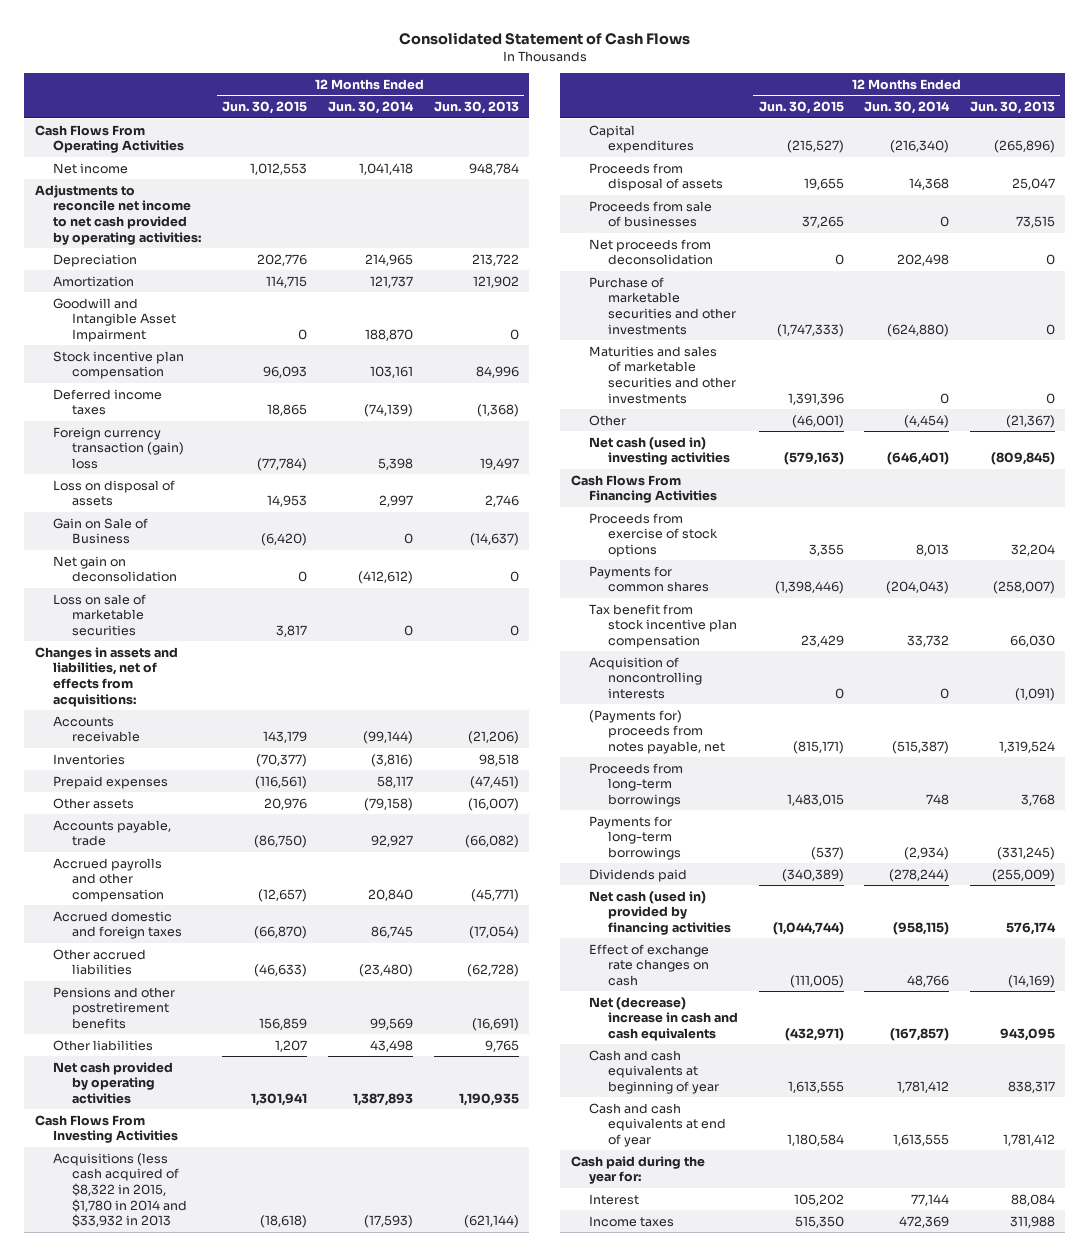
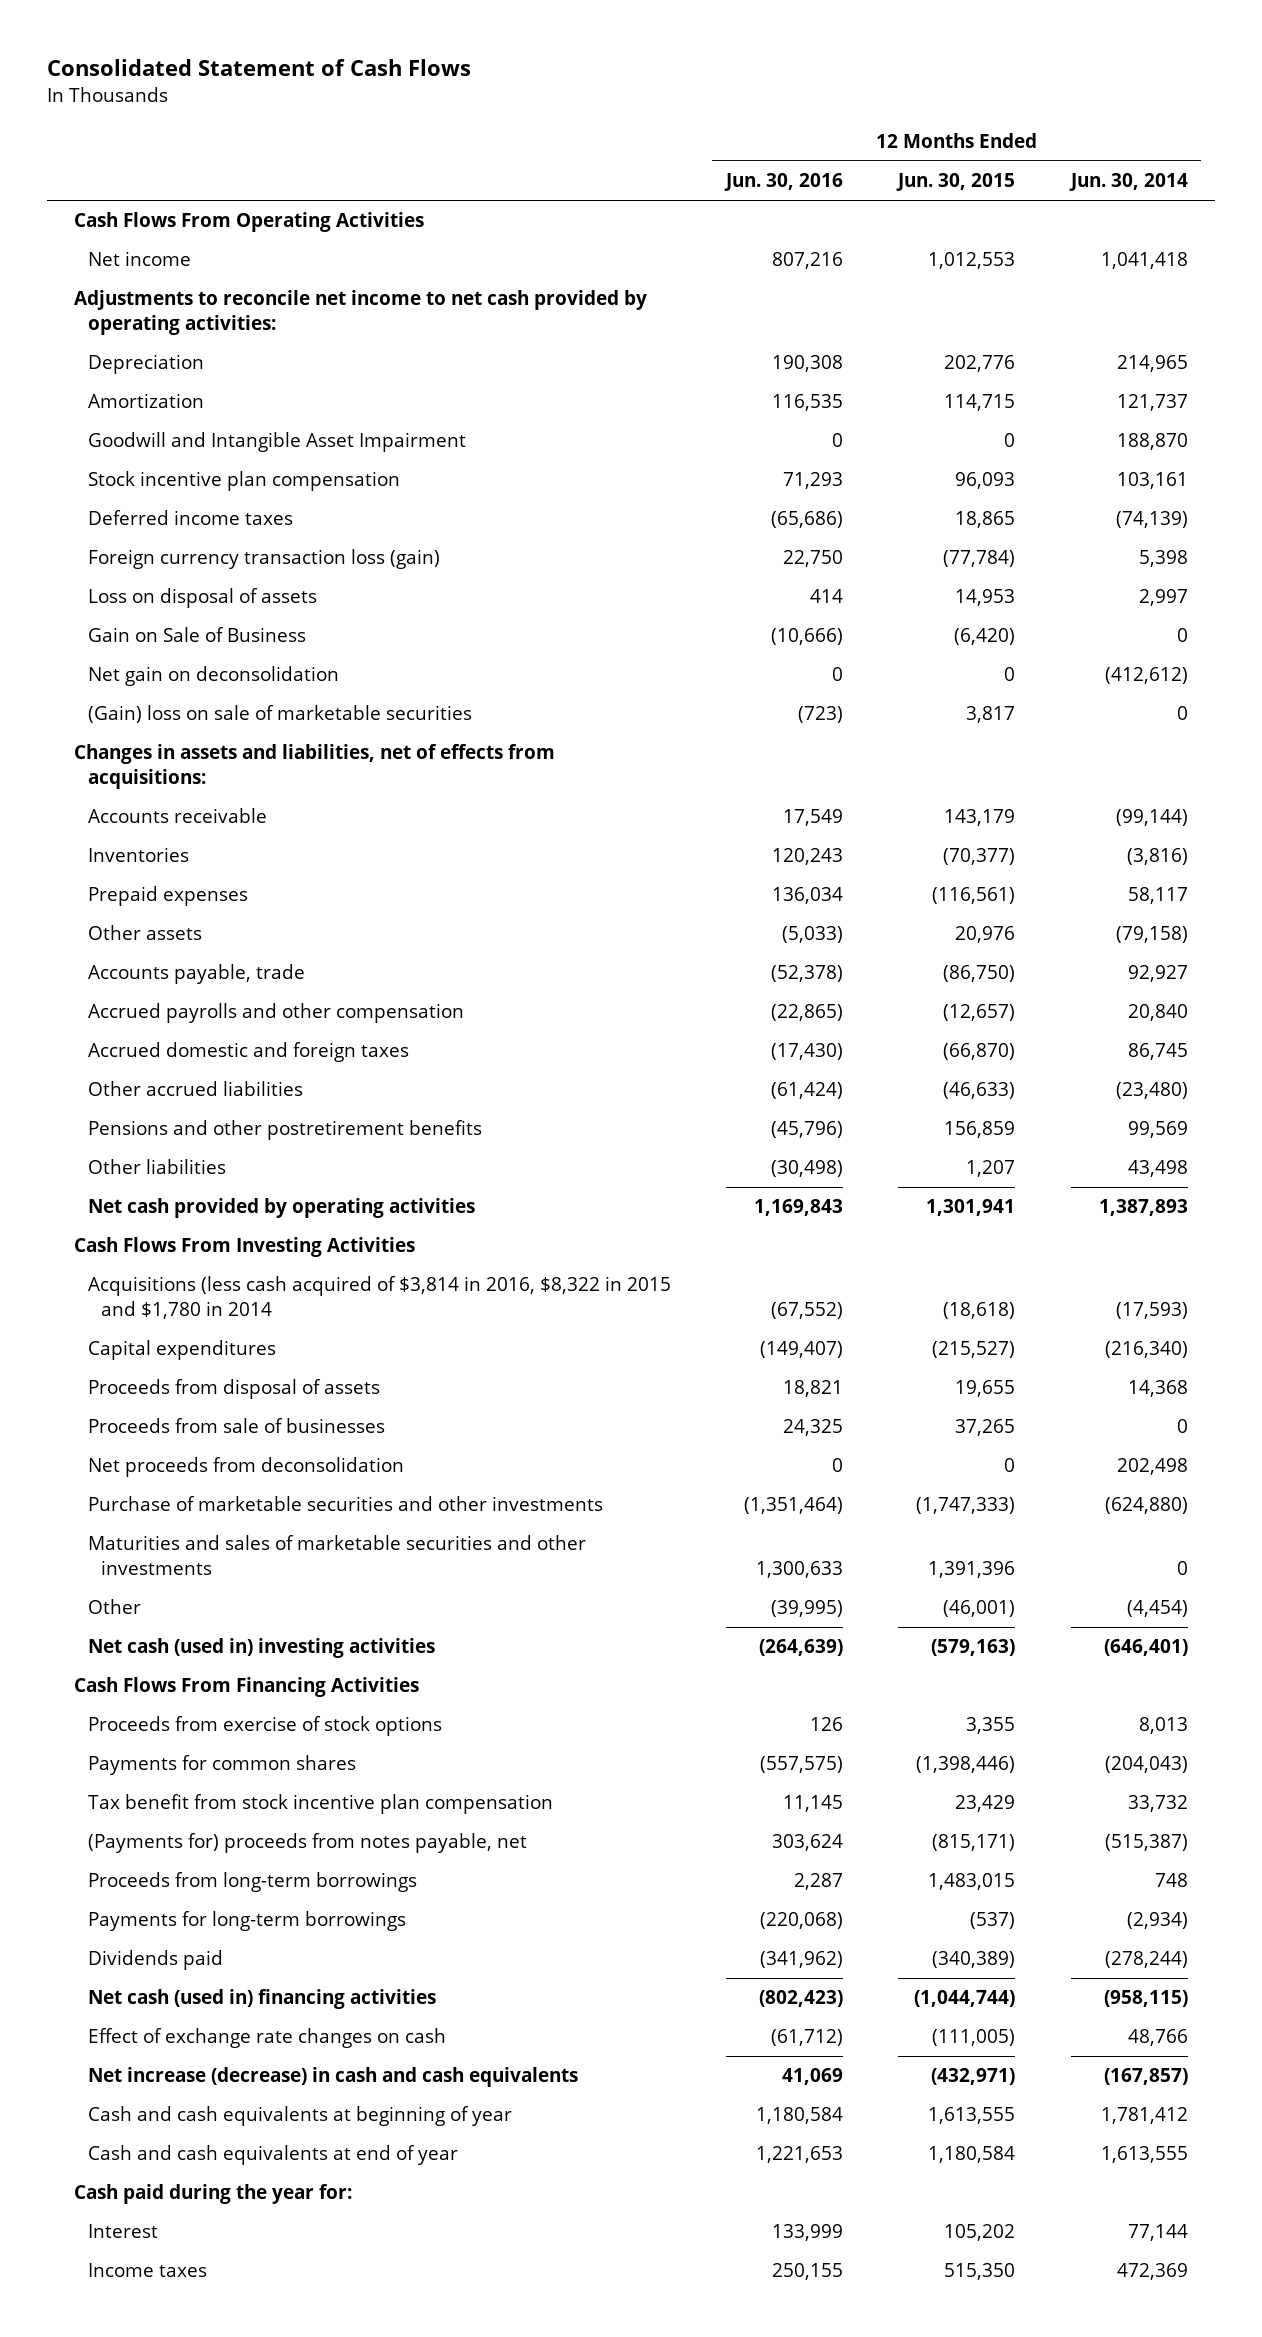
- | 12 Months Ended Jun. 30, 2015 | 12 Months Ended Jun. 30, 2014 | 12 Months Ended Jun. 30, 2013
+ | 12 Months Ended Jun. 30, 2016 | 12 Months Ended Jun. 30, 2015 | 12 Months Ended Jun. 30, 2014
- Foreign currency transaction (gain) loss | (77,784) | 5,398 | 19,497
+ Foreign currency transaction loss (gain) | 22,750 | (77,784) | 5,398
- Loss on sale of marketable securities | 3,817 | 0 | 0
+ (Gain) loss on sale of marketable securities | (723) | 3,817 | 0
- Acquisitions (less cash acquired of $8,322 in 2015, $1,780 in 2014 and $33,932 in 2013 | (18,618) | (17,593) | (621,144)
+ Acquisitions (less cash acquired of $3,814 in 2016, $8,322 in 2015 and $1,780 in 2014 | (67,552) | (18,618) | (17,593)
- Acquisition of noncontrolling interests | 0 | 0 | (1,091)
- Net cash (used in) provided by financing activities | (1,044,744) | (958,115) | 576,174
+ Net cash (used in) financing activities | (802,423) | (1,044,744) | (958,115)
- Net (decrease) increase in cash and cash equivalents | (432,971) | (167,857) | 943,095
+ Net increase (decrease) in cash and cash equivalents | 41,069 | (432,971) | (167,857)

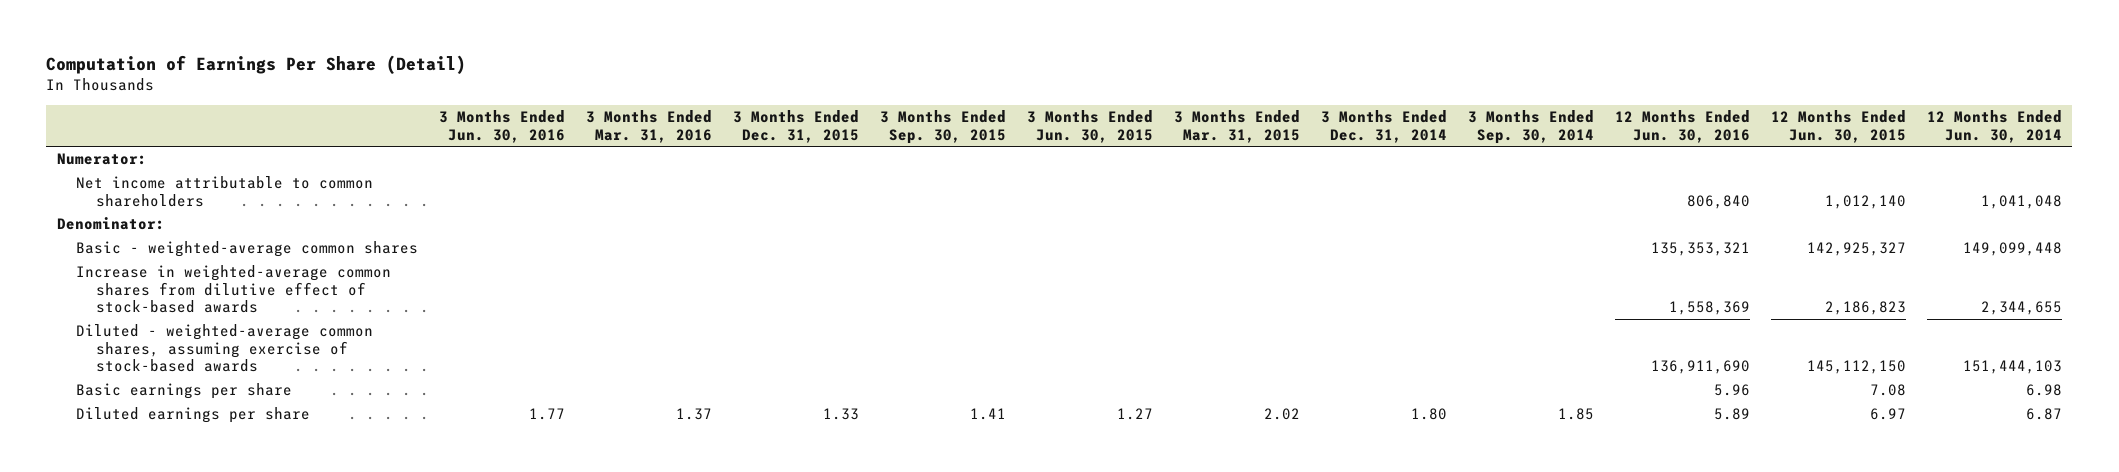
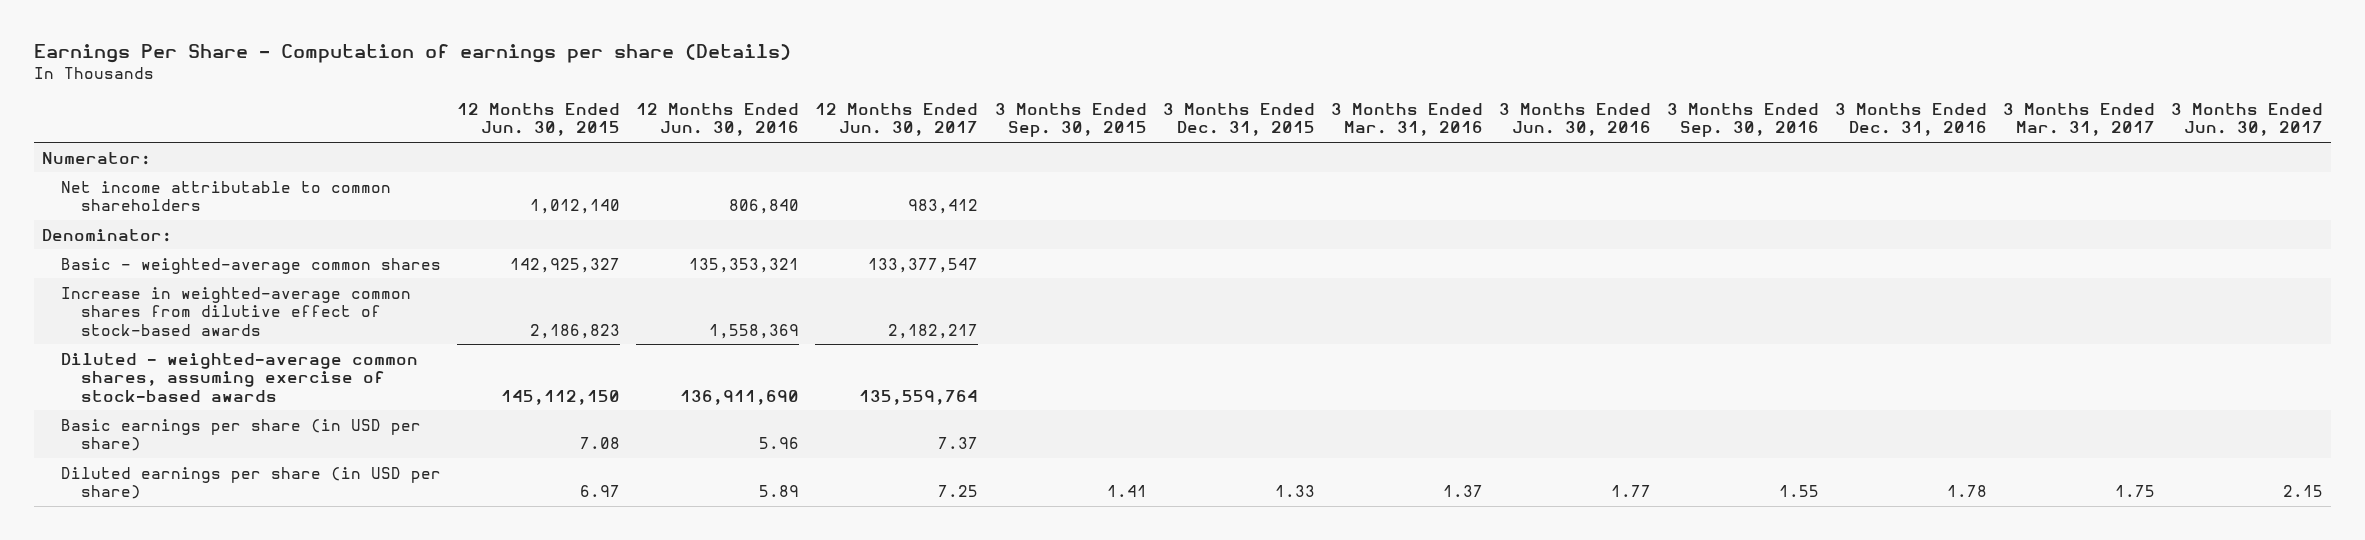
- Computation of Earnings Per Share (Detail)
+ Earnings Per Share - Computation of earnings per share (Details)
- | 3 Months Ended Jun. 30, 2016 | 3 Months Ended Mar. 31, 2016 | 3 Months Ended Dec. 31, 2015 | 3 Months Ended Sep. 30, 2015 | 3 Months Ended Jun. 30, 2015 | 3 Months Ended Mar. 31, 2015 | 3 Months Ended Dec. 31, 2014 | 3 Months Ended Sep. 30, 2014 | 12 Months Ended Jun. 30, 2016 | 12 Months Ended Jun. 30, 2015 | 12 Months Ended Jun. 30, 2014
+ | 12 Months Ended Jun. 30, 2015 | 12 Months Ended Jun. 30, 2016 | 12 Months Ended Jun. 30, 2017 | 3 Months Ended Sep. 30, 2015 | 3 Months Ended Dec. 31, 2015 | 3 Months Ended Mar. 31, 2016 | 3 Months Ended Jun. 30, 2016 | 3 Months Ended Sep. 30, 2016 | 3 Months Ended Dec. 31, 2016 | 3 Months Ended Mar. 31, 2017 | 3 Months Ended Jun. 30, 2017
- Basic earnings per share | | | | | | | | | 5.96 | 7.08 | 6.98
- Diluted earnings per share | 1.77 | 1.37 | 1.33 | 1.41 | 1.27 | 2.02 | 1.80 | 1.85 | 5.89 | 6.97 | 6.87
+ Basic earnings per share (in USD per share) | 7.08 | 5.96 | 7.37 | | | | | | | |
+ Diluted earnings per share (in USD per share) | 6.97 | 5.89 | 7.25 | 1.41 | 1.33 | 1.37 | 1.77 | 1.55 | 1.78 | 1.75 | 2.15

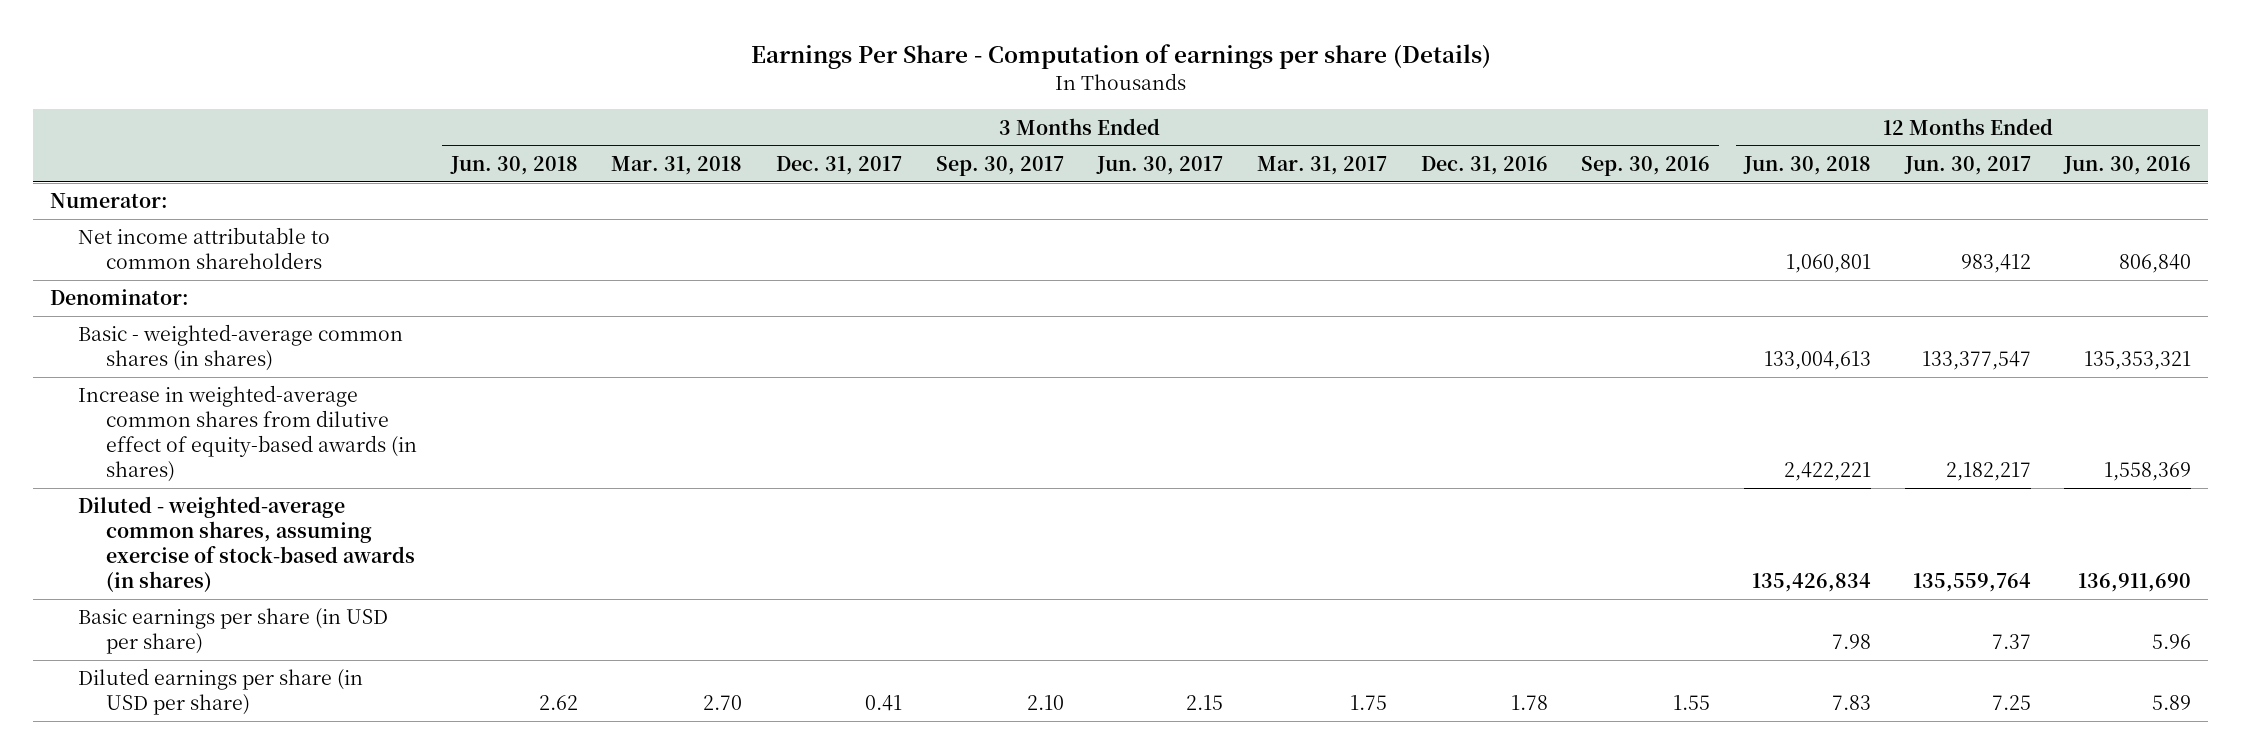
- | 12 Months Ended Jun. 30, 2015 | 12 Months Ended Jun. 30, 2016 | 12 Months Ended Jun. 30, 2017 | 3 Months Ended Sep. 30, 2015 | 3 Months Ended Dec. 31, 2015 | 3 Months Ended Mar. 31, 2016 | 3 Months Ended Jun. 30, 2016 | 3 Months Ended Sep. 30, 2016 | 3 Months Ended Dec. 31, 2016 | 3 Months Ended Mar. 31, 2017 | 3 Months Ended Jun. 30, 2017
+ | 3 Months Ended Jun. 30, 2018 | 3 Months Ended Mar. 31, 2018 | 3 Months Ended Dec. 31, 2017 | 3 Months Ended Sep. 30, 2017 | 3 Months Ended Jun. 30, 2017 | 3 Months Ended Mar. 31, 2017 | 3 Months Ended Dec. 31, 2016 | 3 Months Ended Sep. 30, 2016 | 12 Months Ended Jun. 30, 2018 | 12 Months Ended Jun. 30, 2017 | 12 Months Ended Jun. 30, 2016
- Basic - weighted-average common shares | 142,925,327 | 135,353,321 | 133,377,547 | | | | | | | |
- Increase in weighted-average common shares from dilutive effect of stock-based awards | 2,186,823 | 1,558,369 | 2,182,217 | | | | | | | |
- Diluted - weighted-average common shares, assuming exercise of stock-based awards | 145,112,150 | 136,911,690 | 135,559,764 | | | | | | | |
+ Basic - weighted-average common shares (in shares) | | | | | | | | | 133,004,613 | 133,377,547 | 135,353,321
+ Increase in weighted-average common shares from dilutive effect of equity-based awards (in shares) | | | | | | | | | 2,422,221 | 2,182,217 | 1,558,369
+ Diluted - weighted-average common shares, assuming exercise of stock-based awards (in shares) | | | | | | | | | 135,426,834 | 135,559,764 | 136,911,690

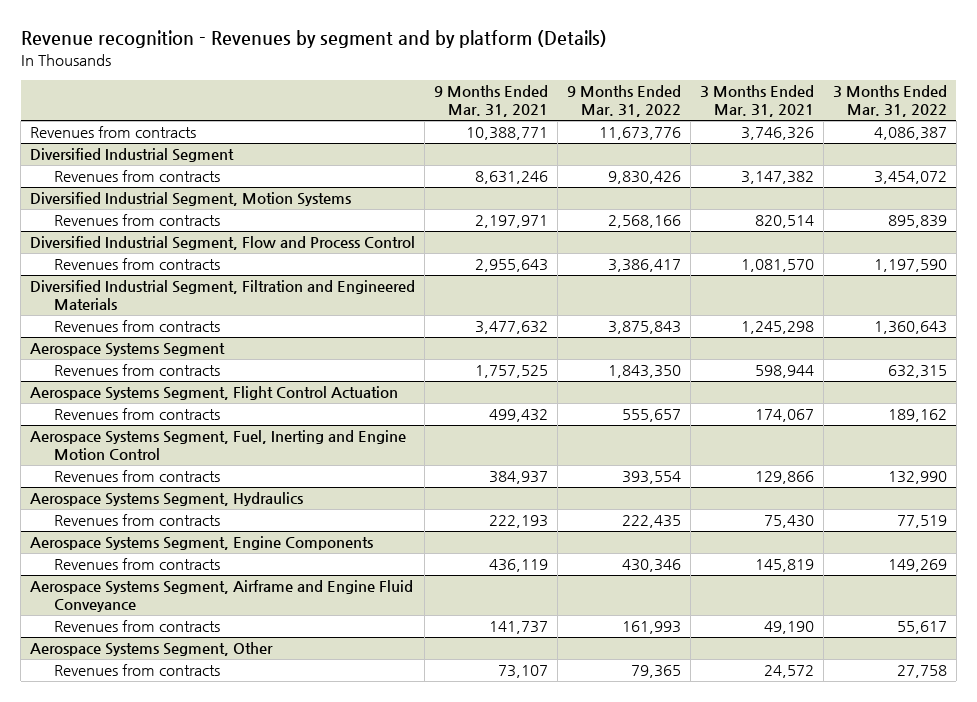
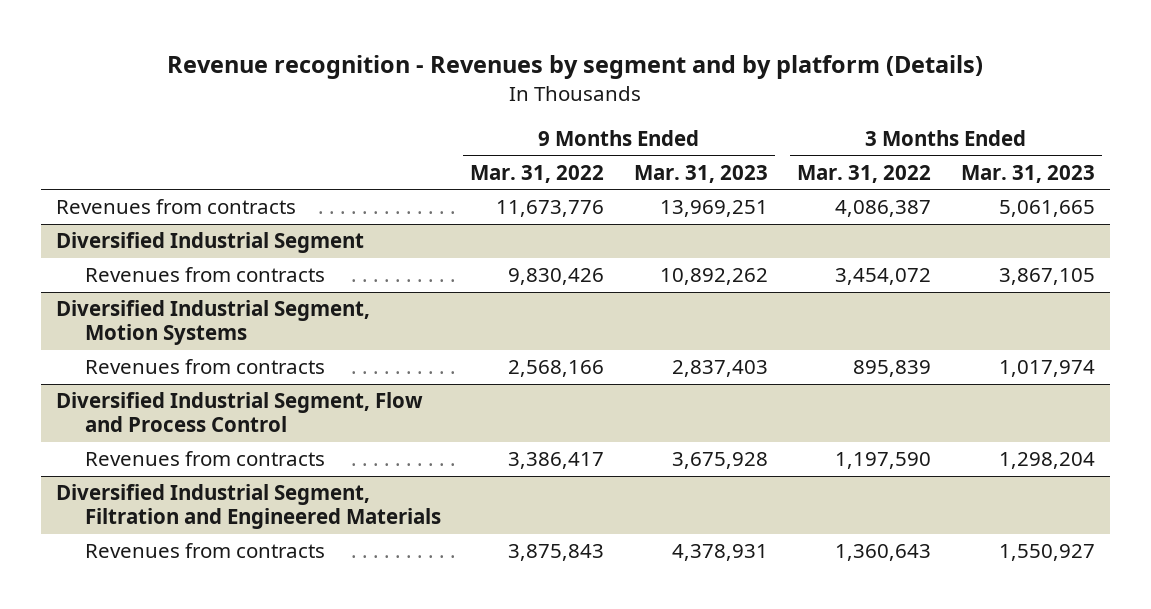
- | 9 Months Ended Mar. 31, 2021 | 9 Months Ended Mar. 31, 2022 | 3 Months Ended Mar. 31, 2021 | 3 Months Ended Mar. 31, 2022
+ | 9 Months Ended Mar. 31, 2022 | 9 Months Ended Mar. 31, 2023 | 3 Months Ended Mar. 31, 2022 | 3 Months Ended Mar. 31, 2023
- Aerospace Systems Segment
- Revenues from contracts | 1,757,525 | 1,843,350 | 598,944 | 632,315
- Aerospace Systems Segment, Flight Control Actuation
- Revenues from contracts | 499,432 | 555,657 | 174,067 | 189,162
- Aerospace Systems Segment, Fuel, Inerting and Engine Motion Control
- Revenues from contracts | 384,937 | 393,554 | 129,866 | 132,990
- Aerospace Systems Segment, Hydraulics
- Revenues from contracts | 222,193 | 222,435 | 75,430 | 77,519
- Aerospace Systems Segment, Engine Components
- Revenues from contracts | 436,119 | 430,346 | 145,819 | 149,269
- Aerospace Systems Segment, Airframe and Engine Fluid Conveyance
- Revenues from contracts | 141,737 | 161,993 | 49,190 | 55,617
- Aerospace Systems Segment, Other
- Revenues from contracts | 73,107 | 79,365 | 24,572 | 27,758

